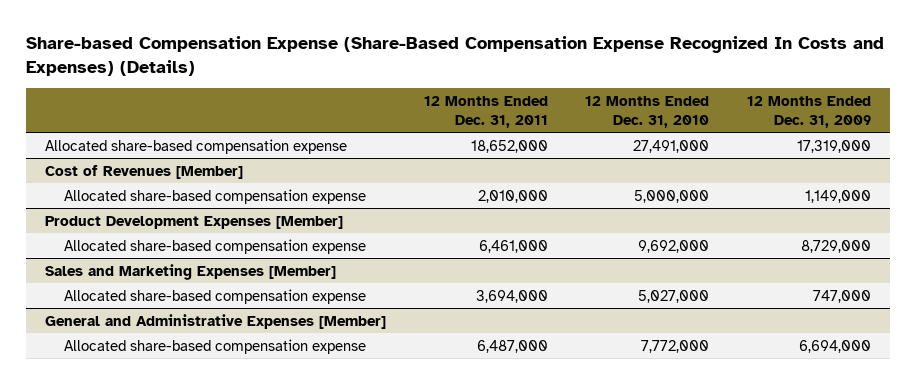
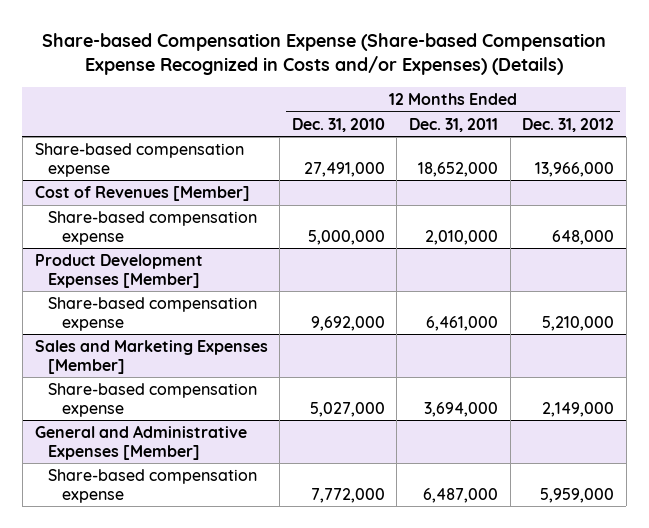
- Share-based Compensation Expense (Share-Based Compensation Expense Recognized In Costs and Expenses) (Details)
+ Share-based Compensation Expense (Share-based Compensation Expense Recognized in Costs and/or Expenses) (Details)
- | 12 Months Ended Dec. 31, 2011 | 12 Months Ended Dec. 31, 2010 | 12 Months Ended Dec. 31, 2009
+ | 12 Months Ended Dec. 31, 2010 | 12 Months Ended Dec. 31, 2011 | 12 Months Ended Dec. 31, 2012
- Allocated share-based compensation expense | 18,652,000 | 27,491,000 | 17,319,000
+ Share-based compensation expense | 27,491,000 | 18,652,000 | 13,966,000
@ Cost of Revenues [Member]
- Allocated share-based compensation expense | 2,010,000 | 5,000,000 | 1,149,000
+ Share-based compensation expense | 5,000,000 | 2,010,000 | 648,000
@ Product Development Expenses [Member]
- Allocated share-based compensation expense | 6,461,000 | 9,692,000 | 8,729,000
+ Share-based compensation expense | 9,692,000 | 6,461,000 | 5,210,000
@ Sales and Marketing Expenses [Member]
- Allocated share-based compensation expense | 3,694,000 | 5,027,000 | 747,000
+ Share-based compensation expense | 5,027,000 | 3,694,000 | 2,149,000
@ General and Administrative Expenses [Member]
- Allocated share-based compensation expense | 6,487,000 | 7,772,000 | 6,694,000
+ Share-based compensation expense | 7,772,000 | 6,487,000 | 5,959,000

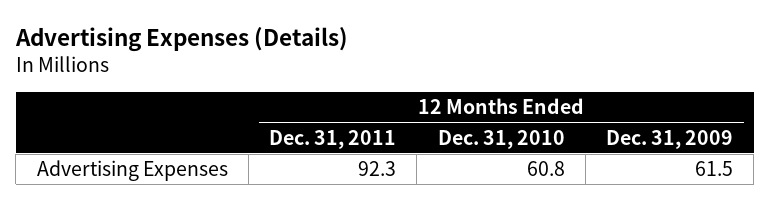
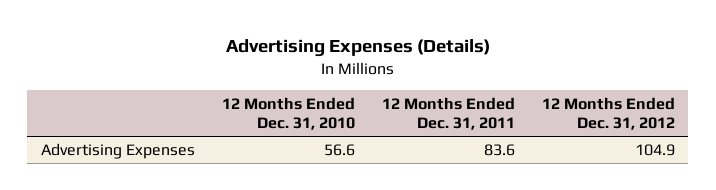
- | 12 Months Ended Dec. 31, 2011 | 12 Months Ended Dec. 31, 2010 | 12 Months Ended Dec. 31, 2009
+ | 12 Months Ended Dec. 31, 2010 | 12 Months Ended Dec. 31, 2011 | 12 Months Ended Dec. 31, 2012
- Advertising Expenses | 92.3 | 60.8 | 61.5
+ Advertising Expenses | 56.6 | 83.6 | 104.9

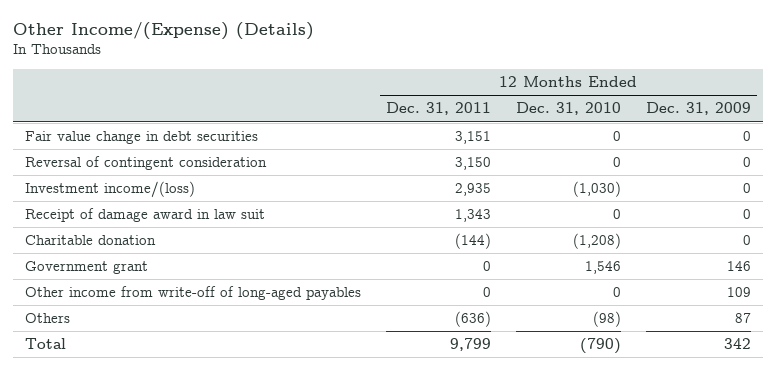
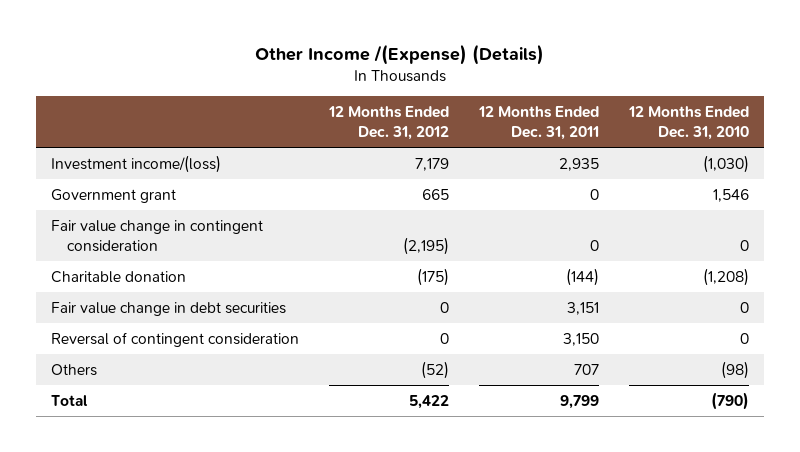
- Other Income/(Expense) (Details)
+ Other Income /(Expense) (Details)
- | 12 Months Ended Dec. 31, 2011 | 12 Months Ended Dec. 31, 2010 | 12 Months Ended Dec. 31, 2009
+ | 12 Months Ended Dec. 31, 2012 | 12 Months Ended Dec. 31, 2011 | 12 Months Ended Dec. 31, 2010
- Receipt of damage award in law suit | 1,343 | 0 | 0
- Other income from write-off of long-aged payables | 0 | 0 | 109
- Others | (636) | (98) | 87
+ Fair value change in contingent consideration | (2,195) | 0 | 0
moved down: Charitable donation | (175) | (144) | (1,208)
moved down: Fair value change in debt securities | 0 | 3,151 | 0
moved down: Reversal of contingent consideration | 0 | 3,150 | 0
+ Others | (52) | 707 | (98)

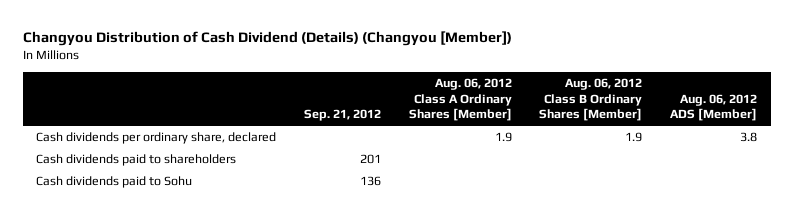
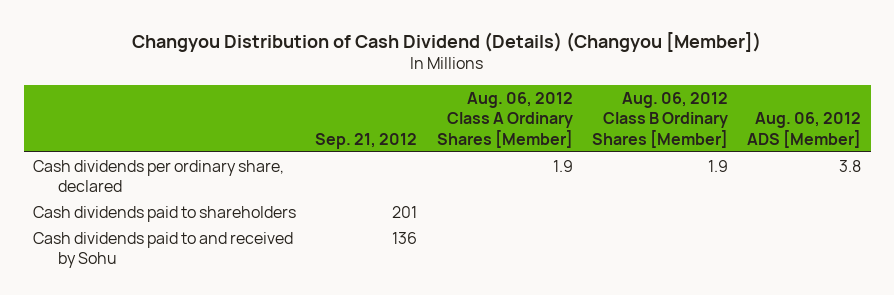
- Cash dividends paid to Sohu | 136 | | |
+ Cash dividends paid to and received by Sohu | 136 | | |

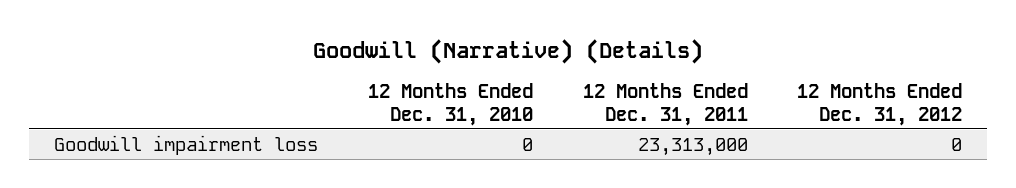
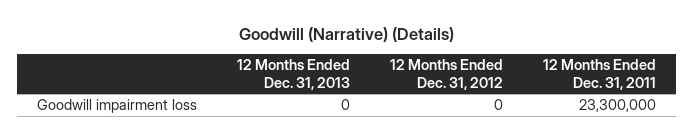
- | 12 Months Ended Dec. 31, 2010 | 12 Months Ended Dec. 31, 2011 | 12 Months Ended Dec. 31, 2012
+ | 12 Months Ended Dec. 31, 2013 | 12 Months Ended Dec. 31, 2012 | 12 Months Ended Dec. 31, 2011
- Goodwill impairment loss | 0 | 23,313,000 | 0
+ Goodwill impairment loss | 0 | 0 | 23,300,000

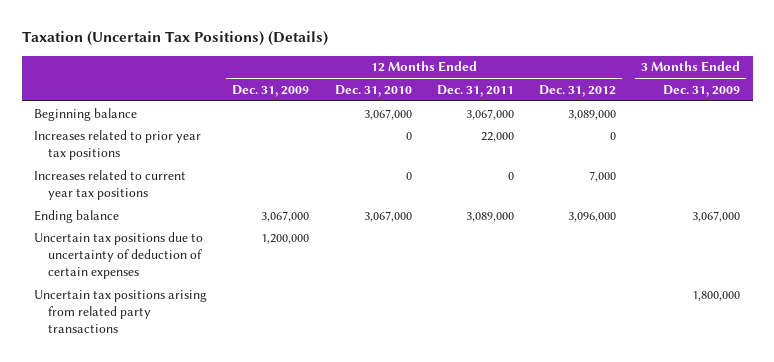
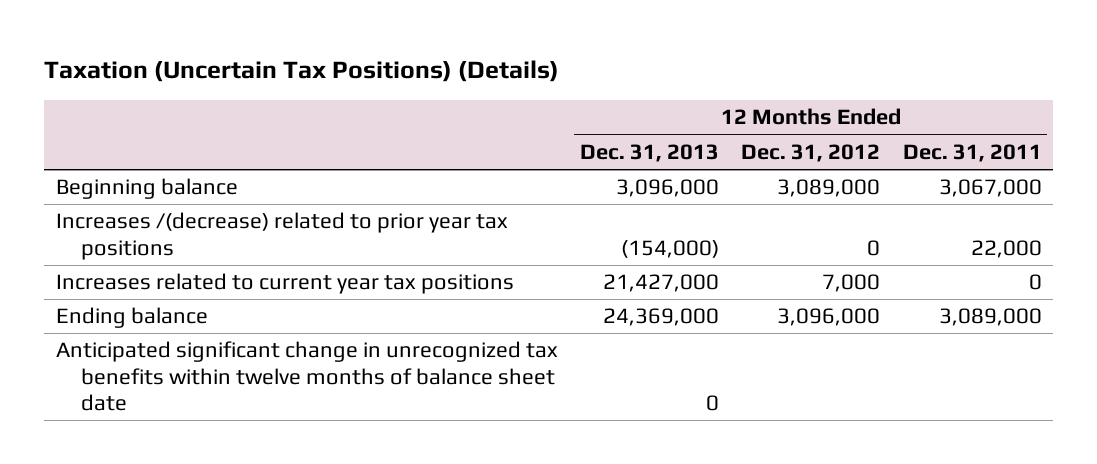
- | 12 Months Ended Dec. 31, 2009 | 12 Months Ended Dec. 31, 2010 | 12 Months Ended Dec. 31, 2011 | 12 Months Ended Dec. 31, 2012 | 3 Months Ended Dec. 31, 2009
+ | 12 Months Ended Dec. 31, 2013 | 12 Months Ended Dec. 31, 2012 | 12 Months Ended Dec. 31, 2011
- Increases related to prior year tax positions | | 0 | 22,000 | 0 |
+ Increases /(decrease) related to prior year tax positions | (154,000) | 0 | 22,000
- Uncertain tax positions due to uncertainty of deduction of certain expenses | 1,200,000 | | | |
- Uncertain tax positions arising from related party transactions | | | | | 1,800,000
+ Anticipated significant change in unrecognized tax benefits within twelve months of balance sheet date | 0 | |

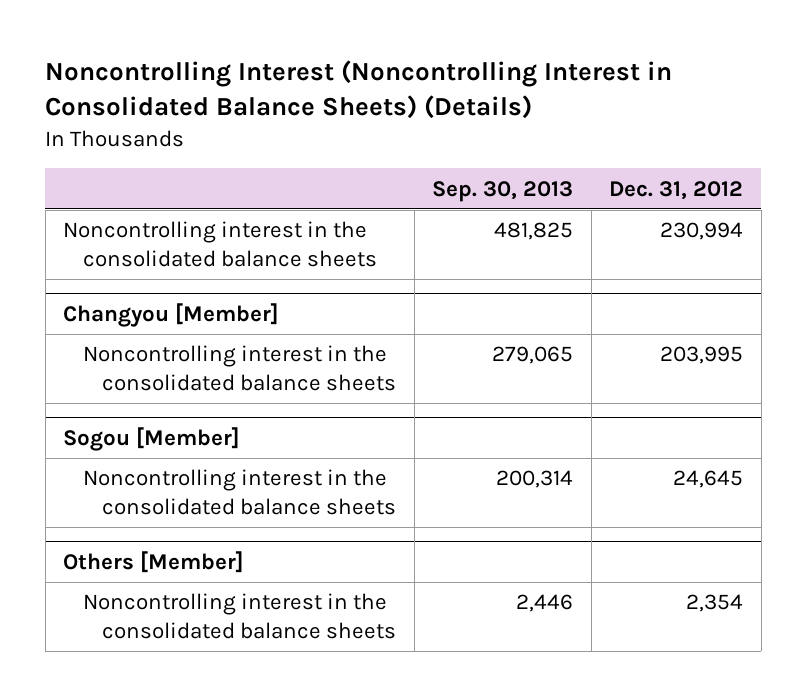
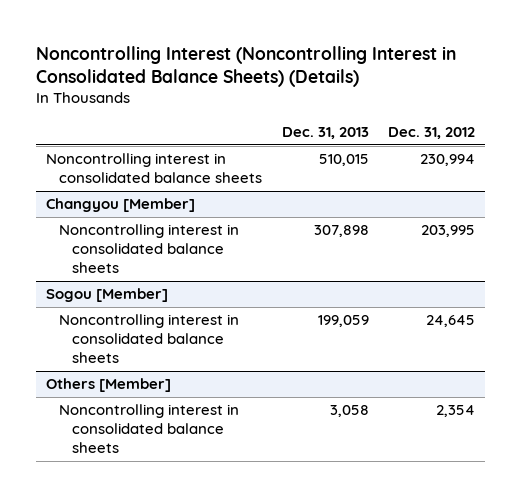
- | Sep. 30, 2013 | Dec. 31, 2012
+ | Dec. 31, 2013 | Dec. 31, 2012
- Noncontrolling interest in the consolidated balance sheets | 481,825 | 230,994
+ Noncontrolling interest in consolidated balance sheets | 510,015 | 230,994
@ Changyou [Member]
- Noncontrolling interest in the consolidated balance sheets | 279,065 | 203,995
+ Noncontrolling interest in consolidated balance sheets | 307,898 | 203,995
@ Sogou [Member]
- Noncontrolling interest in the consolidated balance sheets | 200,314 | 24,645
+ Noncontrolling interest in consolidated balance sheets | 199,059 | 24,645
@ Others [Member]
- Noncontrolling interest in the consolidated balance sheets | 2,446 | 2,354
+ Noncontrolling interest in consolidated balance sheets | 3,058 | 2,354

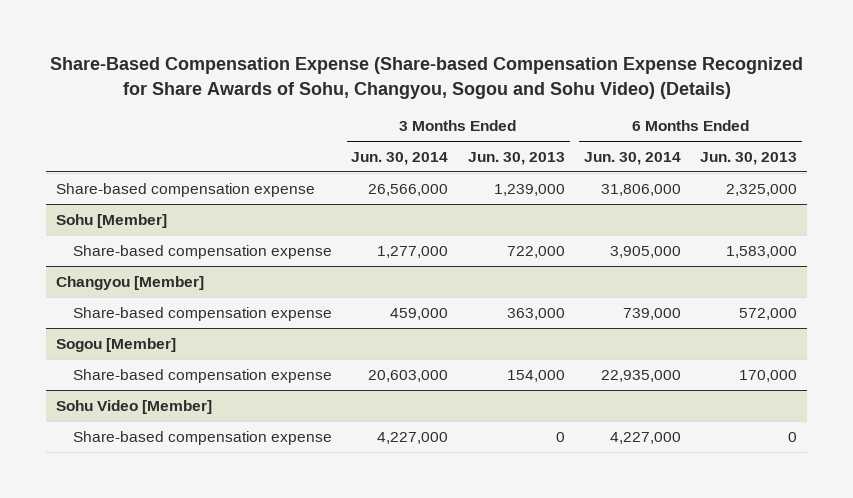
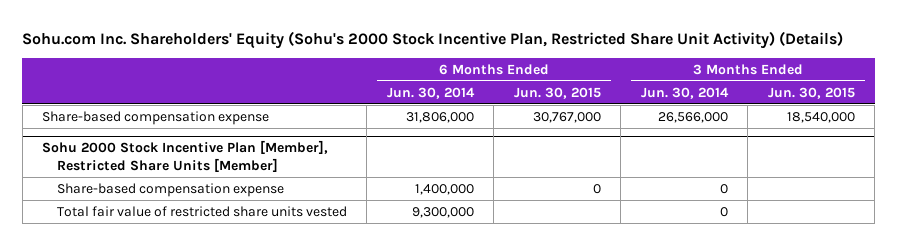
- Share-Based Compensation Expense (Share-based Compensation Expense Recognized for Share Awards of Sohu, Changyou, Sogou and Sohu Video) (Details)
+ Sohu.com Inc. Shareholders' Equity (Sohu's 2000 Stock Incentive Plan, Restricted Share Unit Activity) (Details)
- | 3 Months Ended Jun. 30, 2014 | 3 Months Ended Jun. 30, 2013 | 6 Months Ended Jun. 30, 2014 | 6 Months Ended Jun. 30, 2013
+ | 6 Months Ended Jun. 30, 2014 | 6 Months Ended Jun. 30, 2015 | 3 Months Ended Jun. 30, 2014 | 3 Months Ended Jun. 30, 2015
- Sohu [Member]
- Share-based compensation expense | 1,277,000 | 722,000 | 3,905,000 | 1,583,000
- Changyou [Member]
- Share-based compensation expense | 459,000 | 363,000 | 739,000 | 572,000
- Sogou [Member]
- Share-based compensation expense | 20,603,000 | 154,000 | 22,935,000 | 170,000
- Sohu Video [Member]
- Share-based compensation expense | 4,227,000 | 0 | 4,227,000 | 0
+ Sohu 2000 Stock Incentive Plan [Member], Restricted Share Units [Member]
+ Share-based compensation expense | 1,400,000 | 0 | 0 |
+ Total fair value of restricted share units vested | 9,300,000 | | 0 |

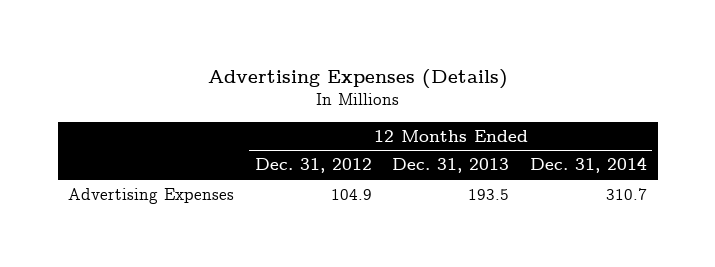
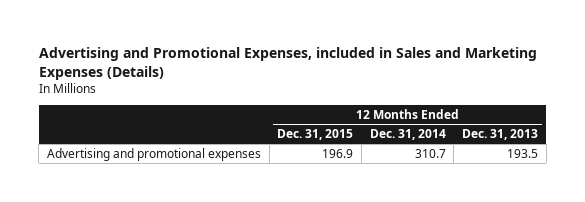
- Advertising Expenses (Details)
+ Advertising and Promotional Expenses, included in Sales and Marketing Expenses (Details)
- | 12 Months Ended Dec. 31, 2012 | 12 Months Ended Dec. 31, 2013 | 12 Months Ended Dec. 31, 2014
+ | 12 Months Ended Dec. 31, 2015 | 12 Months Ended Dec. 31, 2014 | 12 Months Ended Dec. 31, 2013
- Advertising Expenses | 104.9 | 193.5 | 310.7
+ Advertising and promotional expenses | 196.9 | 310.7 | 193.5

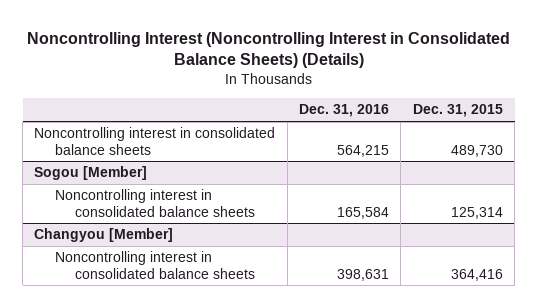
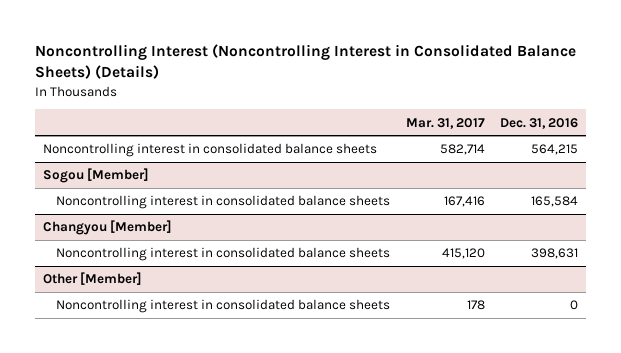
- | Dec. 31, 2016 | Dec. 31, 2015
+ | Mar. 31, 2017 | Dec. 31, 2016
+ Other [Member]
+ Noncontrolling interest in consolidated balance sheets | 178 | 0

